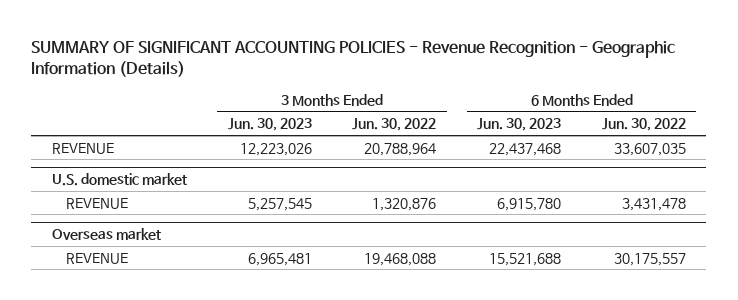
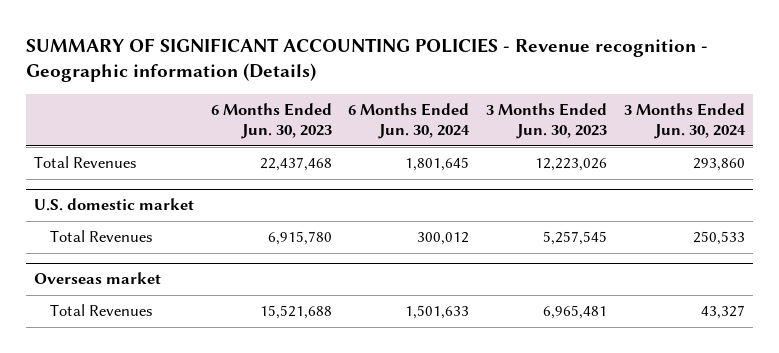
- SUMMARY OF SIGNIFICANT ACCOUNTING POLICIES - Revenue Recognition - Geographic Information (Details)
+ SUMMARY OF SIGNIFICANT ACCOUNTING POLICIES - Revenue recognition - Geographic information (Details)
- | 3 Months Ended Jun. 30, 2023 | 3 Months Ended Jun. 30, 2022 | 6 Months Ended Jun. 30, 2023 | 6 Months Ended Jun. 30, 2022
+ | 6 Months Ended Jun. 30, 2023 | 6 Months Ended Jun. 30, 2024 | 3 Months Ended Jun. 30, 2023 | 3 Months Ended Jun. 30, 2024
- REVENUE | 12,223,026 | 20,788,964 | 22,437,468 | 33,607,035
+ Total Revenues | 22,437,468 | 1,801,645 | 12,223,026 | 293,860
@ U.S. domestic market
- REVENUE | 5,257,545 | 1,320,876 | 6,915,780 | 3,431,478
+ Total Revenues | 6,915,780 | 300,012 | 5,257,545 | 250,533
@ Overseas market
- REVENUE | 6,965,481 | 19,468,088 | 15,521,688 | 30,175,557
+ Total Revenues | 15,521,688 | 1,501,633 | 6,965,481 | 43,327

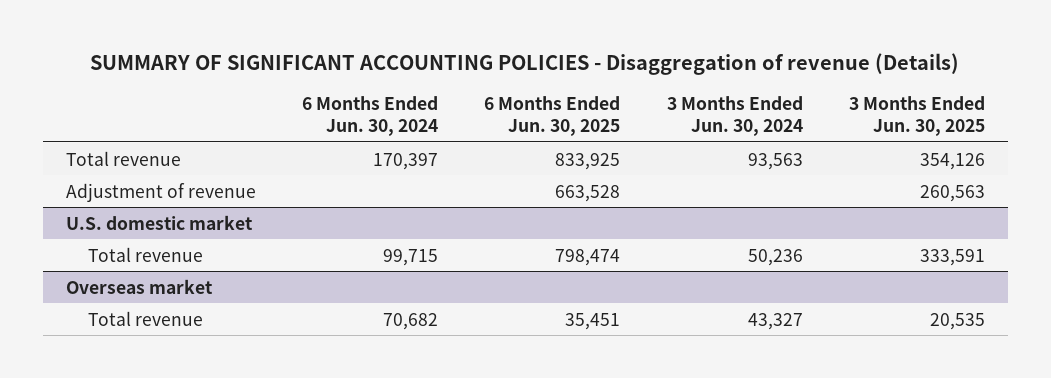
- SUMMARY OF SIGNIFICANT ACCOUNTING POLICIES - Revenue recognition - Geographic information (Details)
+ SUMMARY OF SIGNIFICANT ACCOUNTING POLICIES - Disaggregation of revenue (Details)
- | 6 Months Ended Jun. 30, 2023 | 6 Months Ended Jun. 30, 2024 | 3 Months Ended Jun. 30, 2023 | 3 Months Ended Jun. 30, 2024
+ | 6 Months Ended Jun. 30, 2024 | 6 Months Ended Jun. 30, 2025 | 3 Months Ended Jun. 30, 2024 | 3 Months Ended Jun. 30, 2025
- Total Revenues | 22,437,468 | 1,801,645 | 12,223,026 | 293,860
+ Total revenue | 170,397 | 833,925 | 93,563 | 354,126
+ Adjustment of revenue | | 663,528 | | 260,563
@ U.S. domestic market
- Total Revenues | 6,915,780 | 300,012 | 5,257,545 | 250,533
+ Total revenue | 99,715 | 798,474 | 50,236 | 333,591
@ Overseas market
- Total Revenues | 15,521,688 | 1,501,633 | 6,965,481 | 43,327
+ Total revenue | 70,682 | 35,451 | 43,327 | 20,535

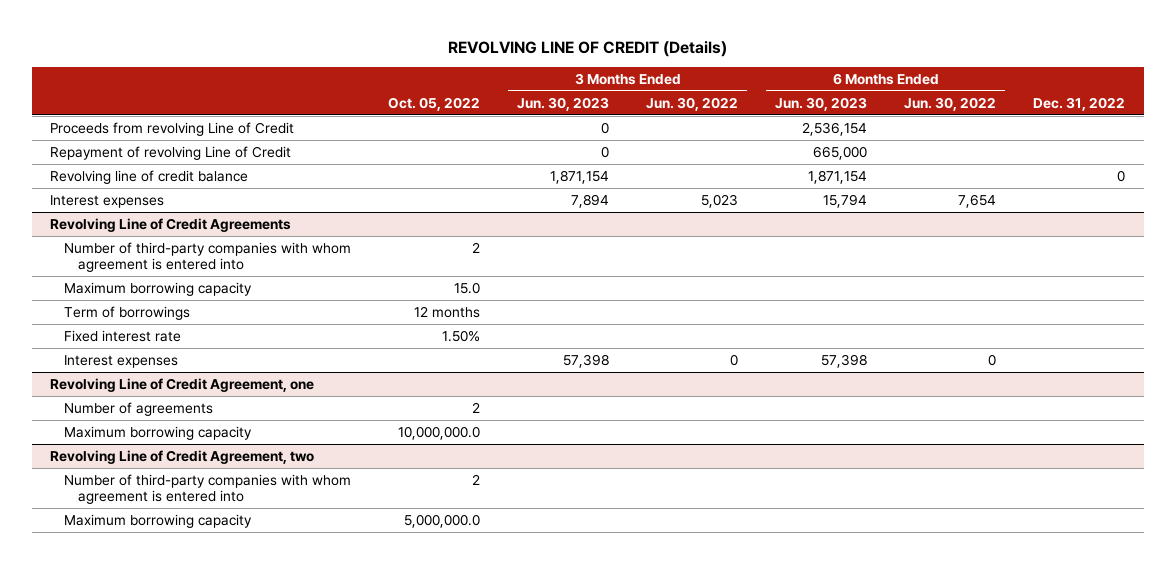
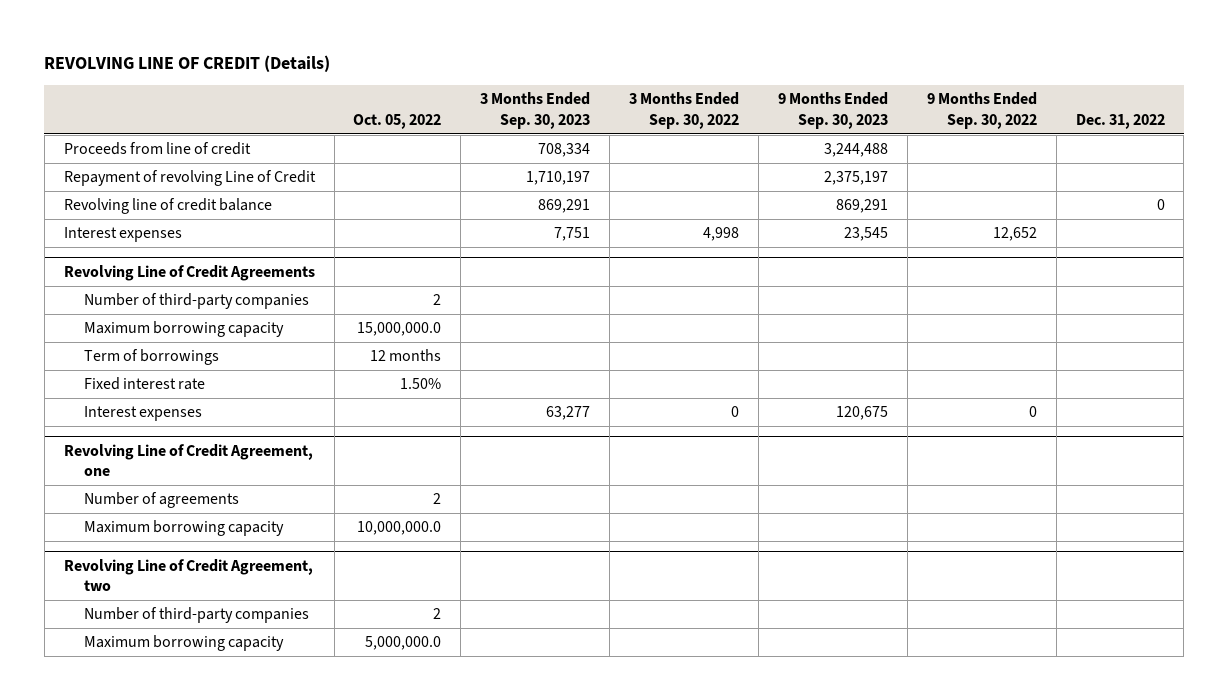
- | Oct. 05, 2022 | 3 Months Ended Jun. 30, 2023 | 3 Months Ended Jun. 30, 2022 | 6 Months Ended Jun. 30, 2023 | 6 Months Ended Jun. 30, 2022 | Dec. 31, 2022
+ | Oct. 05, 2022 | 3 Months Ended Sep. 30, 2023 | 3 Months Ended Sep. 30, 2022 | 9 Months Ended Sep. 30, 2023 | 9 Months Ended Sep. 30, 2022 | Dec. 31, 2022
- Proceeds from revolving Line of Credit | | 0 | | 2,536,154 | |
+ Proceeds from line of credit | | 708,334 | | 3,244,488 | |
@ Revolving Line of Credit Agreements
- Number of third-party companies with whom agreement is entered into | 2 | | | | |
- Maximum borrowing capacity | 15.0 | | | | |
+ Number of third-party companies | 2 | | | | |
+ Maximum borrowing capacity | 15,000,000.0 | | | | |
@ Revolving Line of Credit Agreement, two
- Number of third-party companies with whom agreement is entered into | 2 | | | | |
+ Number of third-party companies | 2 | | | | |

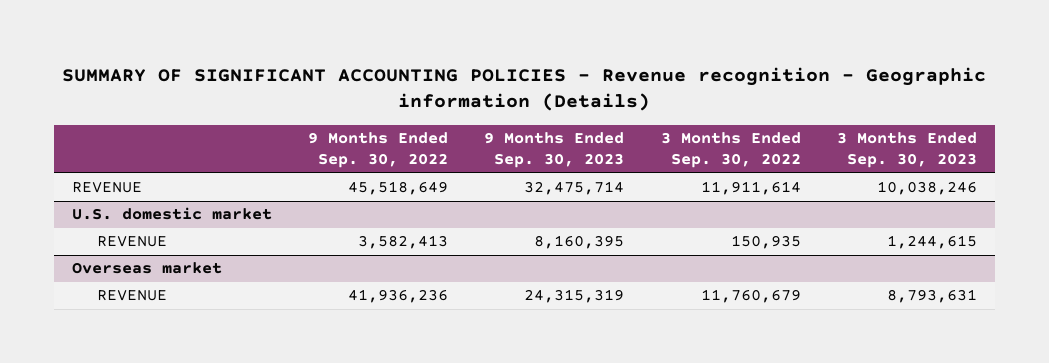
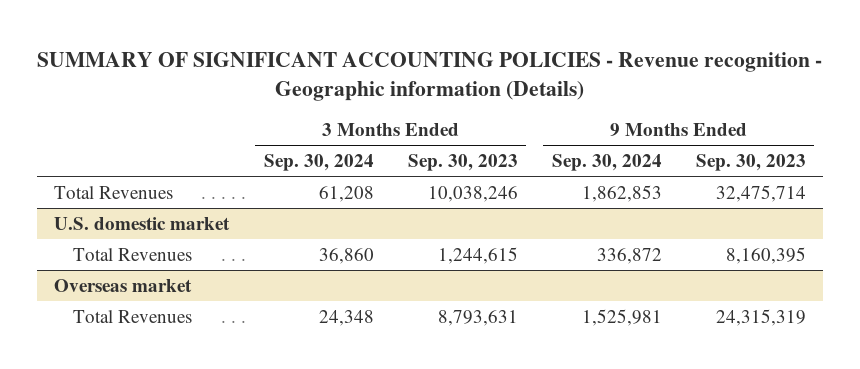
- | 9 Months Ended Sep. 30, 2022 | 9 Months Ended Sep. 30, 2023 | 3 Months Ended Sep. 30, 2022 | 3 Months Ended Sep. 30, 2023
+ | 3 Months Ended Sep. 30, 2024 | 3 Months Ended Sep. 30, 2023 | 9 Months Ended Sep. 30, 2024 | 9 Months Ended Sep. 30, 2023
- REVENUE | 45,518,649 | 32,475,714 | 11,911,614 | 10,038,246
+ Total Revenues | 61,208 | 10,038,246 | 1,862,853 | 32,475,714
@ U.S. domestic market
- REVENUE | 3,582,413 | 8,160,395 | 150,935 | 1,244,615
+ Total Revenues | 36,860 | 1,244,615 | 336,872 | 8,160,395
@ Overseas market
- REVENUE | 41,936,236 | 24,315,319 | 11,760,679 | 8,793,631
+ Total Revenues | 24,348 | 8,793,631 | 1,525,981 | 24,315,319

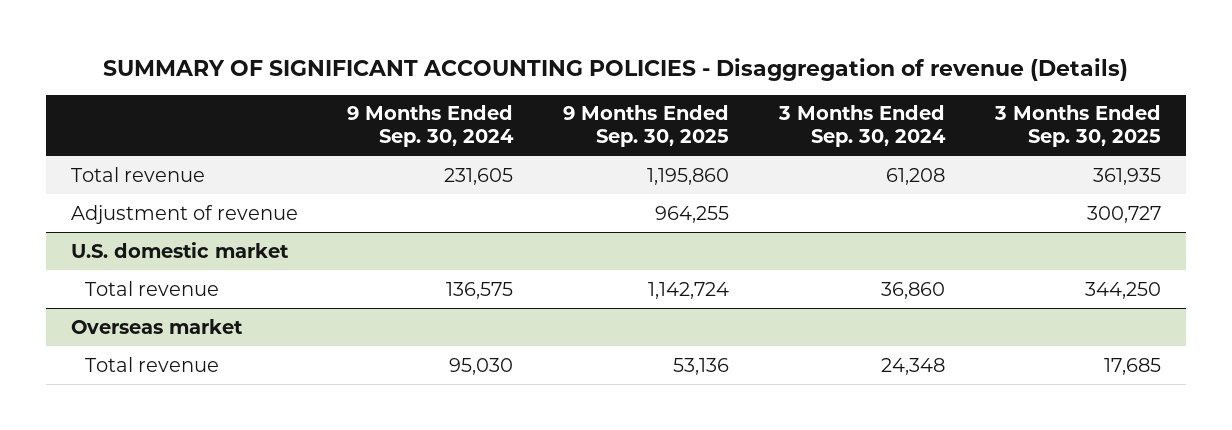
- SUMMARY OF SIGNIFICANT ACCOUNTING POLICIES - Revenue recognition - Geographic information (Details)
+ SUMMARY OF SIGNIFICANT ACCOUNTING POLICIES - Disaggregation of revenue (Details)
- | 3 Months Ended Sep. 30, 2024 | 3 Months Ended Sep. 30, 2023 | 9 Months Ended Sep. 30, 2024 | 9 Months Ended Sep. 30, 2023
+ | 9 Months Ended Sep. 30, 2024 | 9 Months Ended Sep. 30, 2025 | 3 Months Ended Sep. 30, 2024 | 3 Months Ended Sep. 30, 2025
- Total Revenues | 61,208 | 10,038,246 | 1,862,853 | 32,475,714
+ Total revenue | 231,605 | 1,195,860 | 61,208 | 361,935
+ Adjustment of revenue | | 964,255 | | 300,727
@ U.S. domestic market
- Total Revenues | 36,860 | 1,244,615 | 336,872 | 8,160,395
+ Total revenue | 136,575 | 1,142,724 | 36,860 | 344,250
@ Overseas market
- Total Revenues | 24,348 | 8,793,631 | 1,525,981 | 24,315,319
+ Total revenue | 95,030 | 53,136 | 24,348 | 17,685

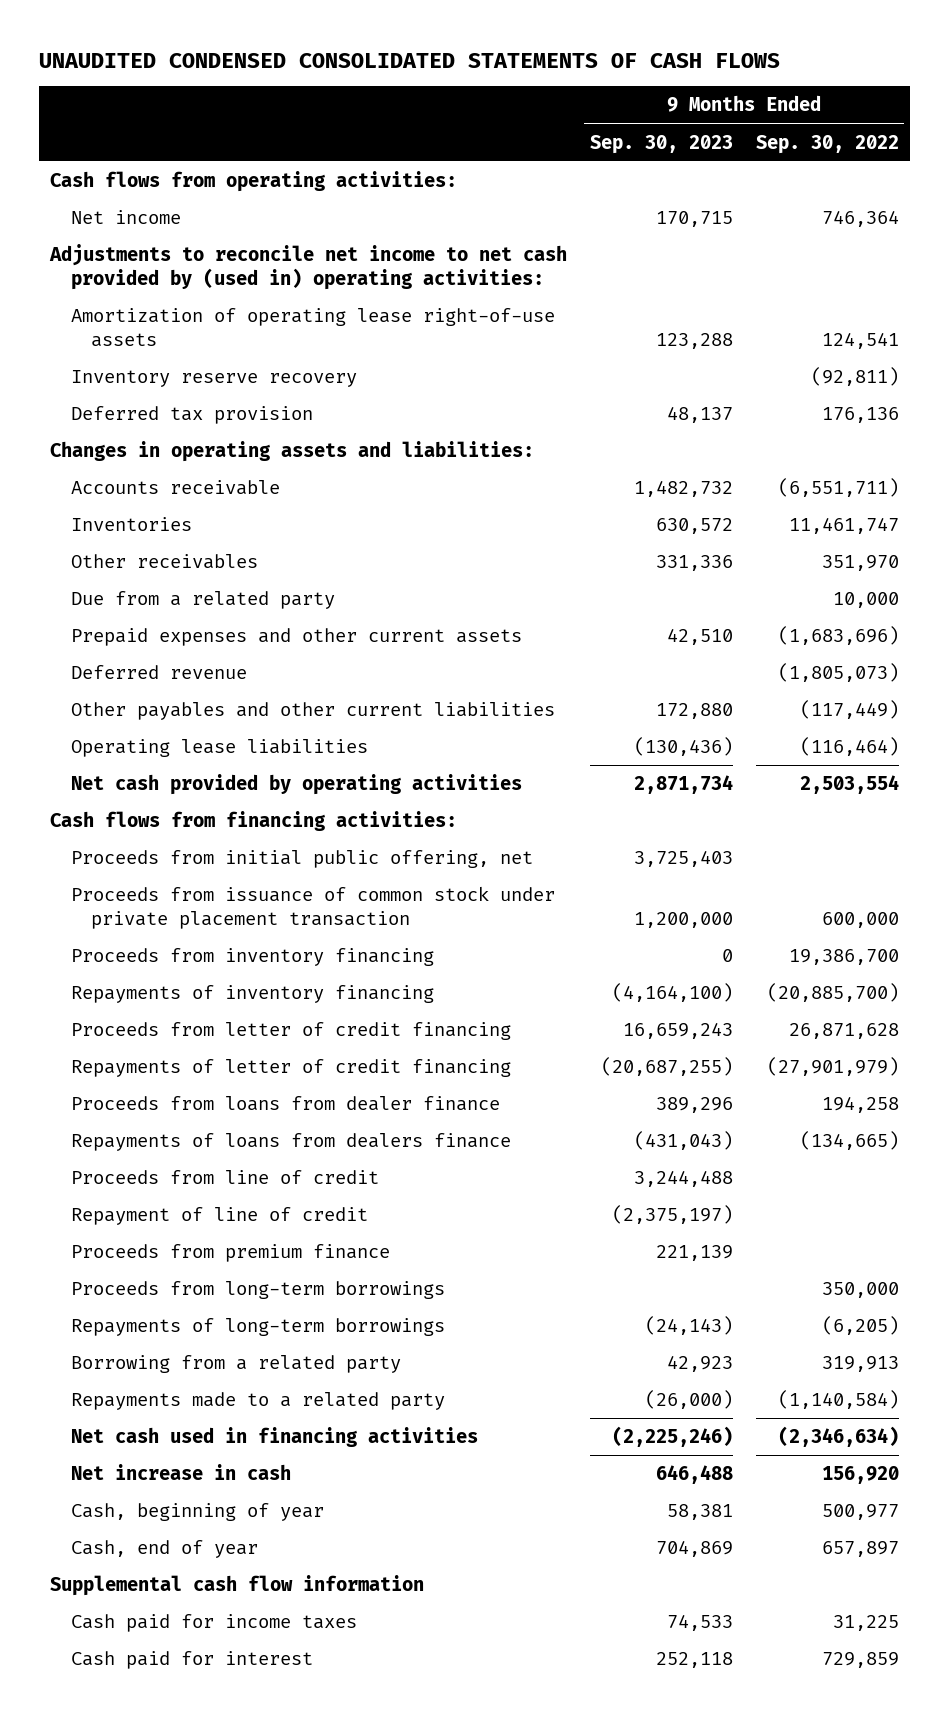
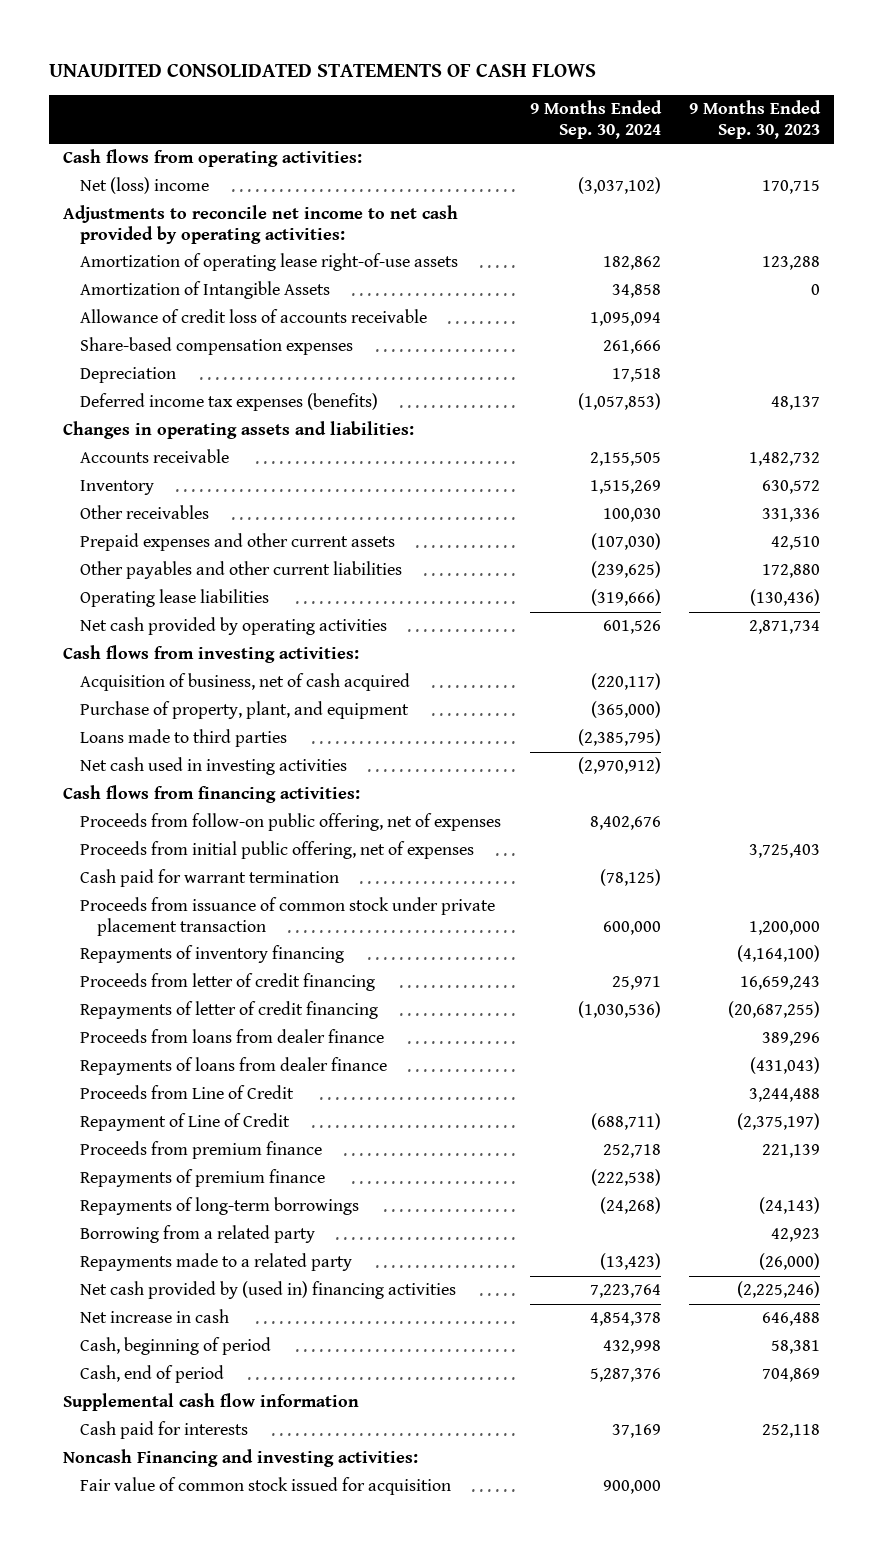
- UNAUDITED CONDENSED CONSOLIDATED STATEMENTS OF CASH FLOWS
+ UNAUDITED CONSOLIDATED STATEMENTS OF CASH FLOWS
- | 9 Months Ended Sep. 30, 2023 | 9 Months Ended Sep. 30, 2022
+ | 9 Months Ended Sep. 30, 2024 | 9 Months Ended Sep. 30, 2023
- Net income | 170,715 | 746,364
- Adjustments to reconcile net income to net cash provided by (used in) operating activities:
+ Net (loss) income | (3,037,102) | 170,715
+ Adjustments to reconcile net income to net cash provided by operating activities:
- Inventory reserve recovery | | (92,811)
- Deferred tax provision | 48,137 | 176,136
+ Amortization of Intangible Assets | 34,858 | 0
+ Allowance of credit loss of accounts receivable | 1,095,094 |
+ Share-based compensation expenses | 261,666 |
+ Depreciation | 17,518 |
+ Deferred income tax expenses (benefits) | (1,057,853) | 48,137
- Inventories | 630,572 | 11,461,747
+ Inventory | 1,515,269 | 630,572
- Due from a related party | | 10,000
- Deferred revenue | | (1,805,073)
+ Cash flows from investing activities:
+ Acquisition of business, net of cash acquired | (220,117) |
+ Purchase of property, plant, and equipment | (365,000) |
+ Loans made to third parties | (2,385,795) |
+ Net cash used in investing activities | (2,970,912) |
- Proceeds from initial public offering, net | 3,725,403 |
+ Proceeds from follow-on public offering, net of expenses | 8,402,676 |
+ Proceeds from initial public offering, net of expenses | | 3,725,403
+ Cash paid for warrant termination | (78,125) |
- Proceeds from inventory financing | 0 | 19,386,700
- Repayments of loans from dealers finance | (431,043) | (134,665)
- Proceeds from line of credit | 3,244,488 |
- Repayment of line of credit | (2,375,197) |
+ Repayments of loans from dealer finance | | (431,043)
+ Proceeds from Line of Credit | | 3,244,488
+ Repayment of Line of Credit | (688,711) | (2,375,197)
- Proceeds from long-term borrowings | | 350,000
+ Repayments of premium finance | (222,538) |
- Net cash used in financing activities | (2,225,246) | (2,346,634)
+ Net cash provided by (used in) financing activities | 7,223,764 | (2,225,246)
- Cash, beginning of year | 58,381 | 500,977
- Cash, end of year | 704,869 | 657,897
+ Cash, beginning of period | 432,998 | 58,381
+ Cash, end of period | 5,287,376 | 704,869
- Cash paid for income taxes | 74,533 | 31,225
- Cash paid for interest | 252,118 | 729,859
+ Cash paid for interests | 37,169 | 252,118
+ Noncash Financing and investing activities:
+ Fair value of common stock issued for acquisition | 900,000 |

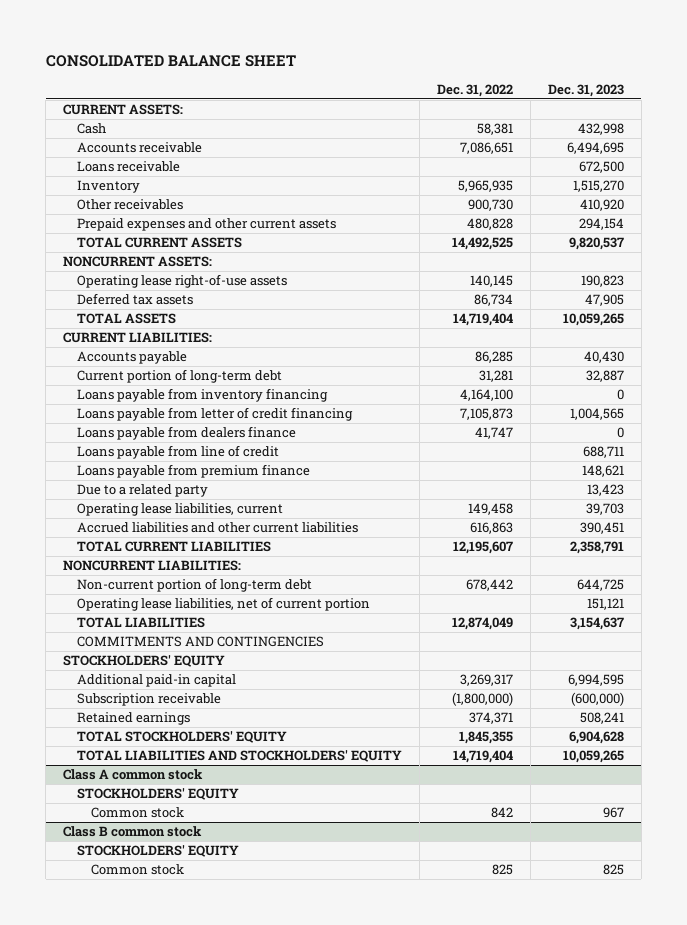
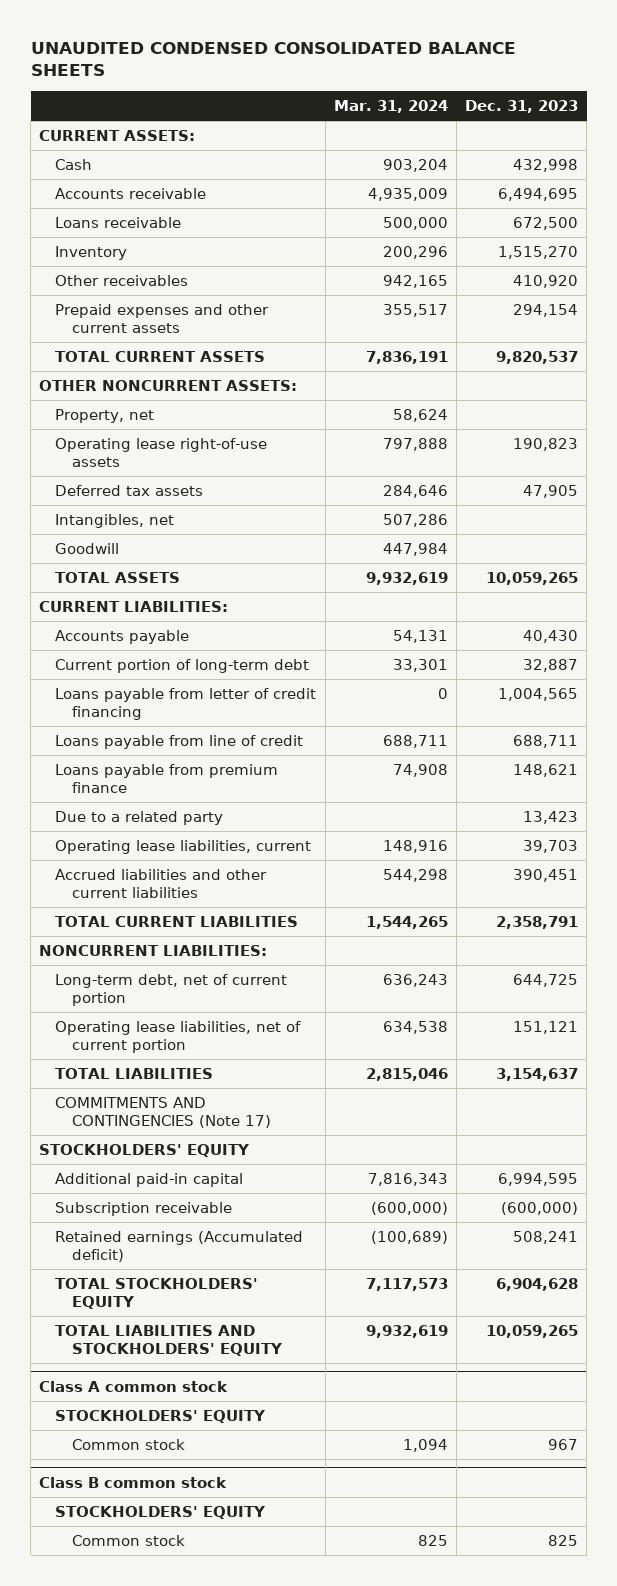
- CONSOLIDATED BALANCE SHEET
+ UNAUDITED CONDENSED CONSOLIDATED BALANCE SHEETS
- | Dec. 31, 2022 | Dec. 31, 2023
+ | Mar. 31, 2024 | Dec. 31, 2023
- NONCURRENT ASSETS:
+ OTHER NONCURRENT ASSETS:
+ Property, net | 58,624 |
+ Intangibles, net | 507,286 |
+ Goodwill | 447,984 |
- Loans payable from inventory financing | 4,164,100 | 0
- Loans payable from dealers finance | 41,747 | 0
- Non-current portion of long-term debt | 678,442 | 644,725
+ Long-term debt, net of current portion | 636,243 | 644,725
- COMMITMENTS AND CONTINGENCIES
+ COMMITMENTS AND CONTINGENCIES (Note 17)
- Retained earnings | 374,371 | 508,241
+ Retained earnings (Accumulated deficit) | (100,689) | 508,241

